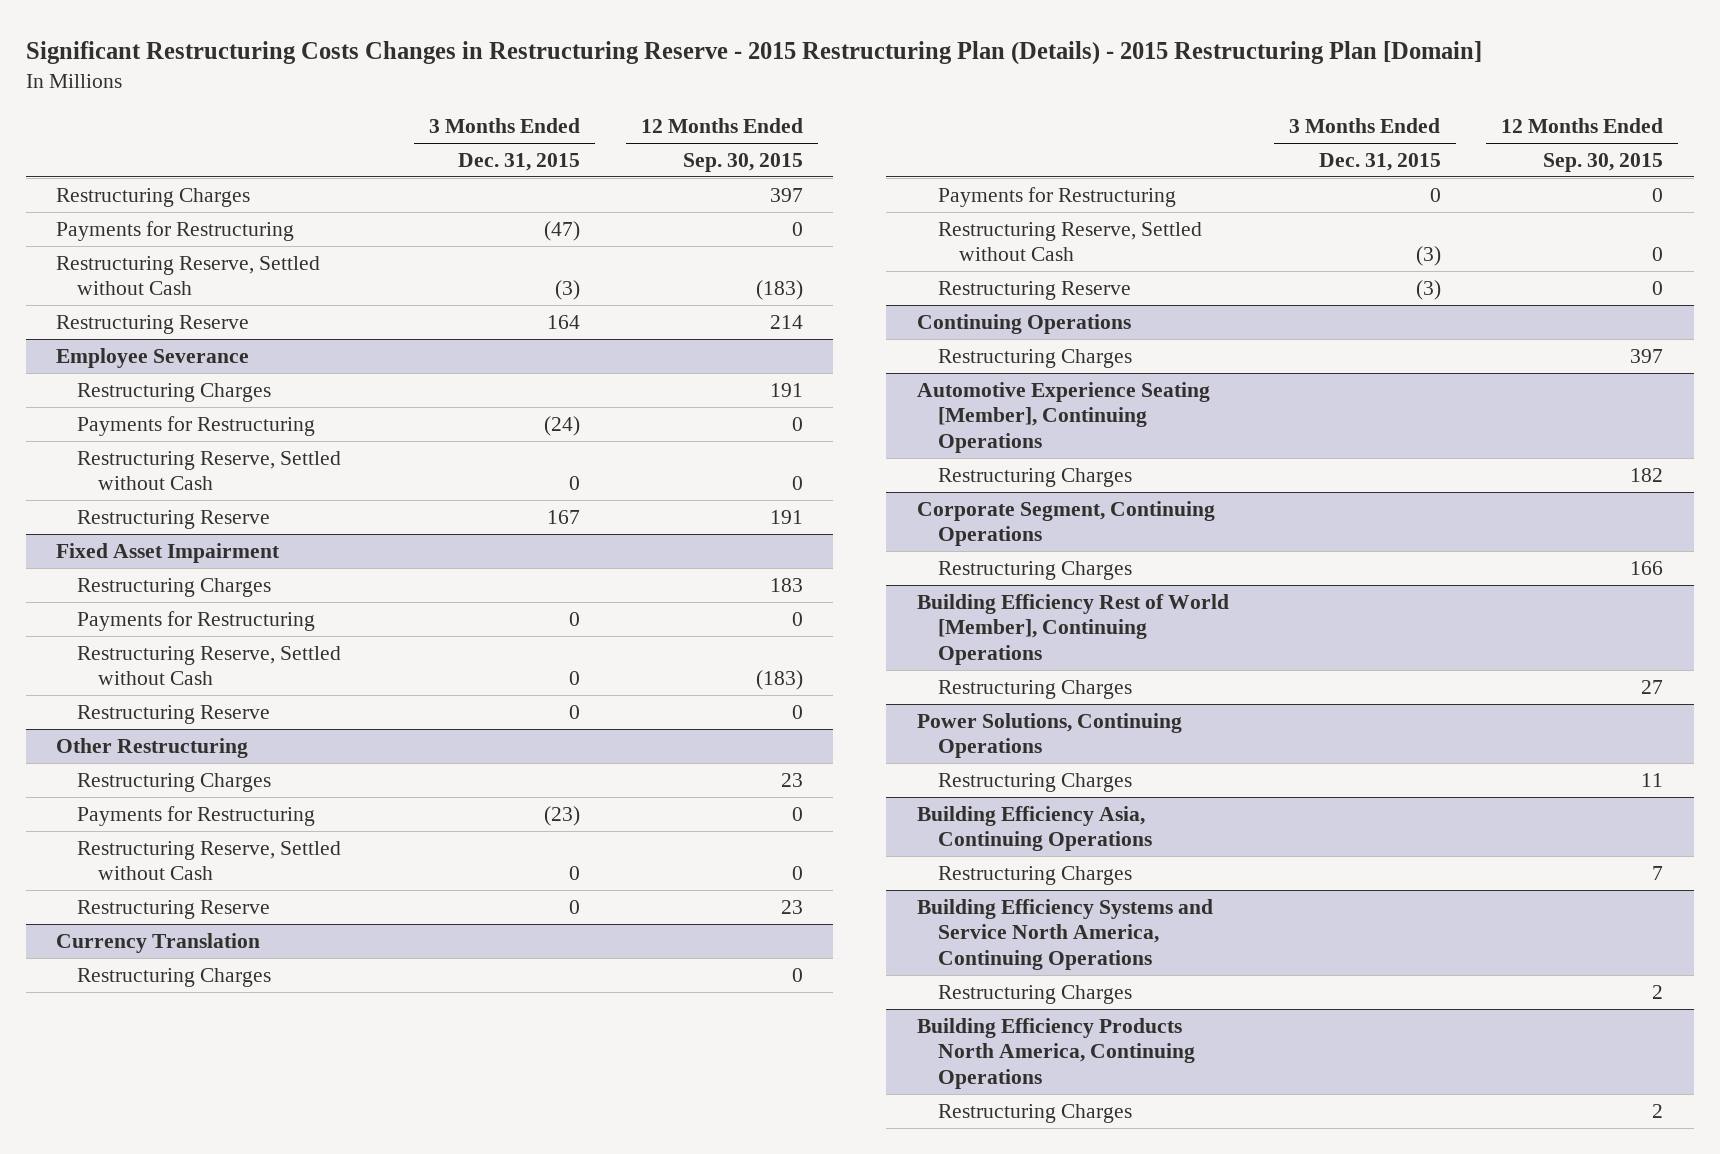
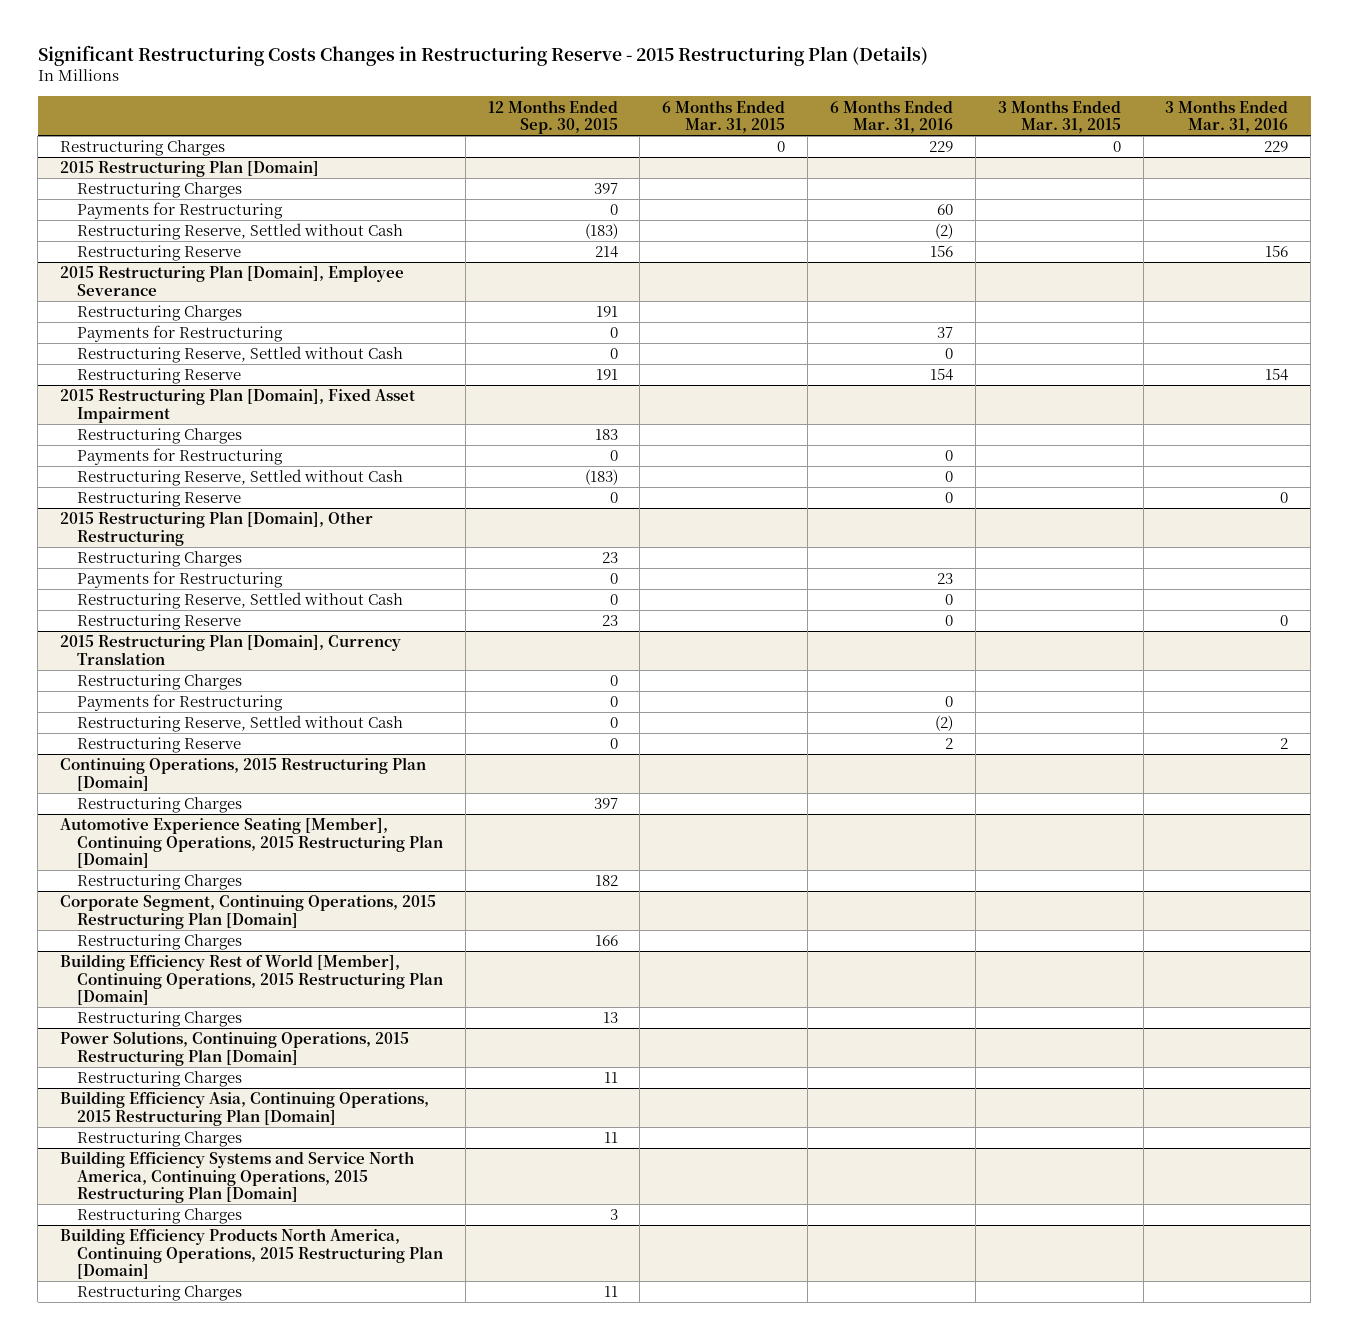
- Significant Restructuring Costs Changes in Restructuring Reserve - 2015 Restructuring Plan (Details) - 2015 Restructuring Plan [Domain]
+ Significant Restructuring Costs Changes in Restructuring Reserve - 2015 Restructuring Plan (Details)
- | 3 Months Ended Dec. 31, 2015 | 12 Months Ended Sep. 30, 2015
+ | 12 Months Ended Sep. 30, 2015 | 6 Months Ended Mar. 31, 2015 | 6 Months Ended Mar. 31, 2016 | 3 Months Ended Mar. 31, 2015 | 3 Months Ended Mar. 31, 2016
+ Restructuring Charges | | 0 | 229 | 0 | 229
+ 2015 Restructuring Plan [Domain]
- Employee Severance
+ 2015 Restructuring Plan [Domain], Employee Severance
- Fixed Asset Impairment
+ 2015 Restructuring Plan [Domain], Fixed Asset Impairment
- Other Restructuring
+ 2015 Restructuring Plan [Domain], Other Restructuring
- Currency Translation
+ 2015 Restructuring Plan [Domain], Currency Translation
- Continuing Operations
+ Continuing Operations, 2015 Restructuring Plan [Domain]
- Automotive Experience Seating [Member], Continuing Operations
+ Automotive Experience Seating [Member], Continuing Operations, 2015 Restructuring Plan [Domain]
- Corporate Segment, Continuing Operations
+ Corporate Segment, Continuing Operations, 2015 Restructuring Plan [Domain]
- Building Efficiency Rest of World [Member], Continuing Operations
- Restructuring Charges | | 27
- Power Solutions, Continuing Operations
+ Building Efficiency Rest of World [Member], Continuing Operations, 2015 Restructuring Plan [Domain]
+ Restructuring Charges | 13 | | | |
+ Power Solutions, Continuing Operations, 2015 Restructuring Plan [Domain]
- Building Efficiency Asia, Continuing Operations
- Restructuring Charges | | 7
- Building Efficiency Systems and Service North America, Continuing Operations
- Restructuring Charges | | 2
- Building Efficiency Products North America, Continuing Operations
- Restructuring Charges | | 2
+ Building Efficiency Asia, Continuing Operations, 2015 Restructuring Plan [Domain]
+ Restructuring Charges | 11 | | | |
+ Building Efficiency Systems and Service North America, Continuing Operations, 2015 Restructuring Plan [Domain]
+ Restructuring Charges | 3 | | | |
+ Building Efficiency Products North America, Continuing Operations, 2015 Restructuring Plan [Domain]
+ Restructuring Charges | 11 | | | |

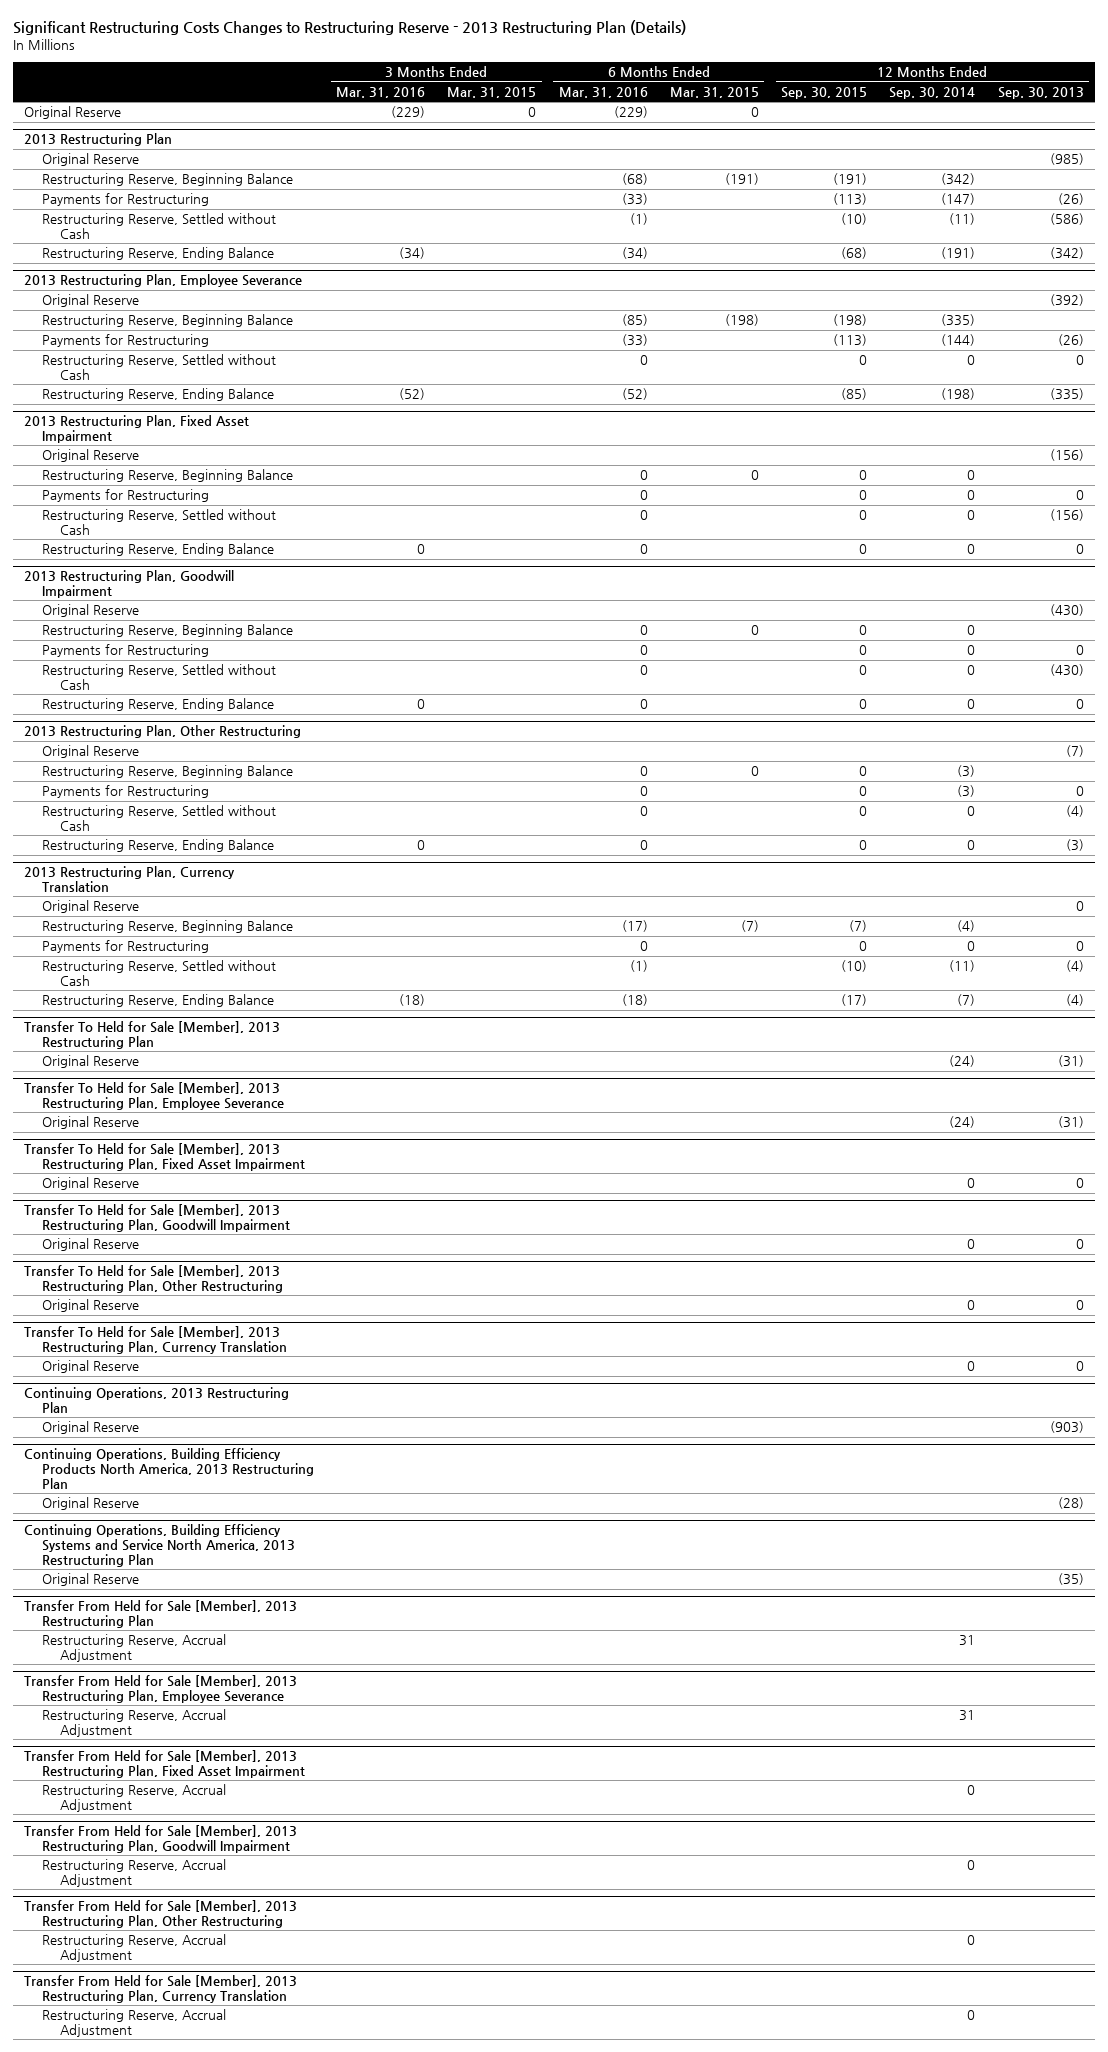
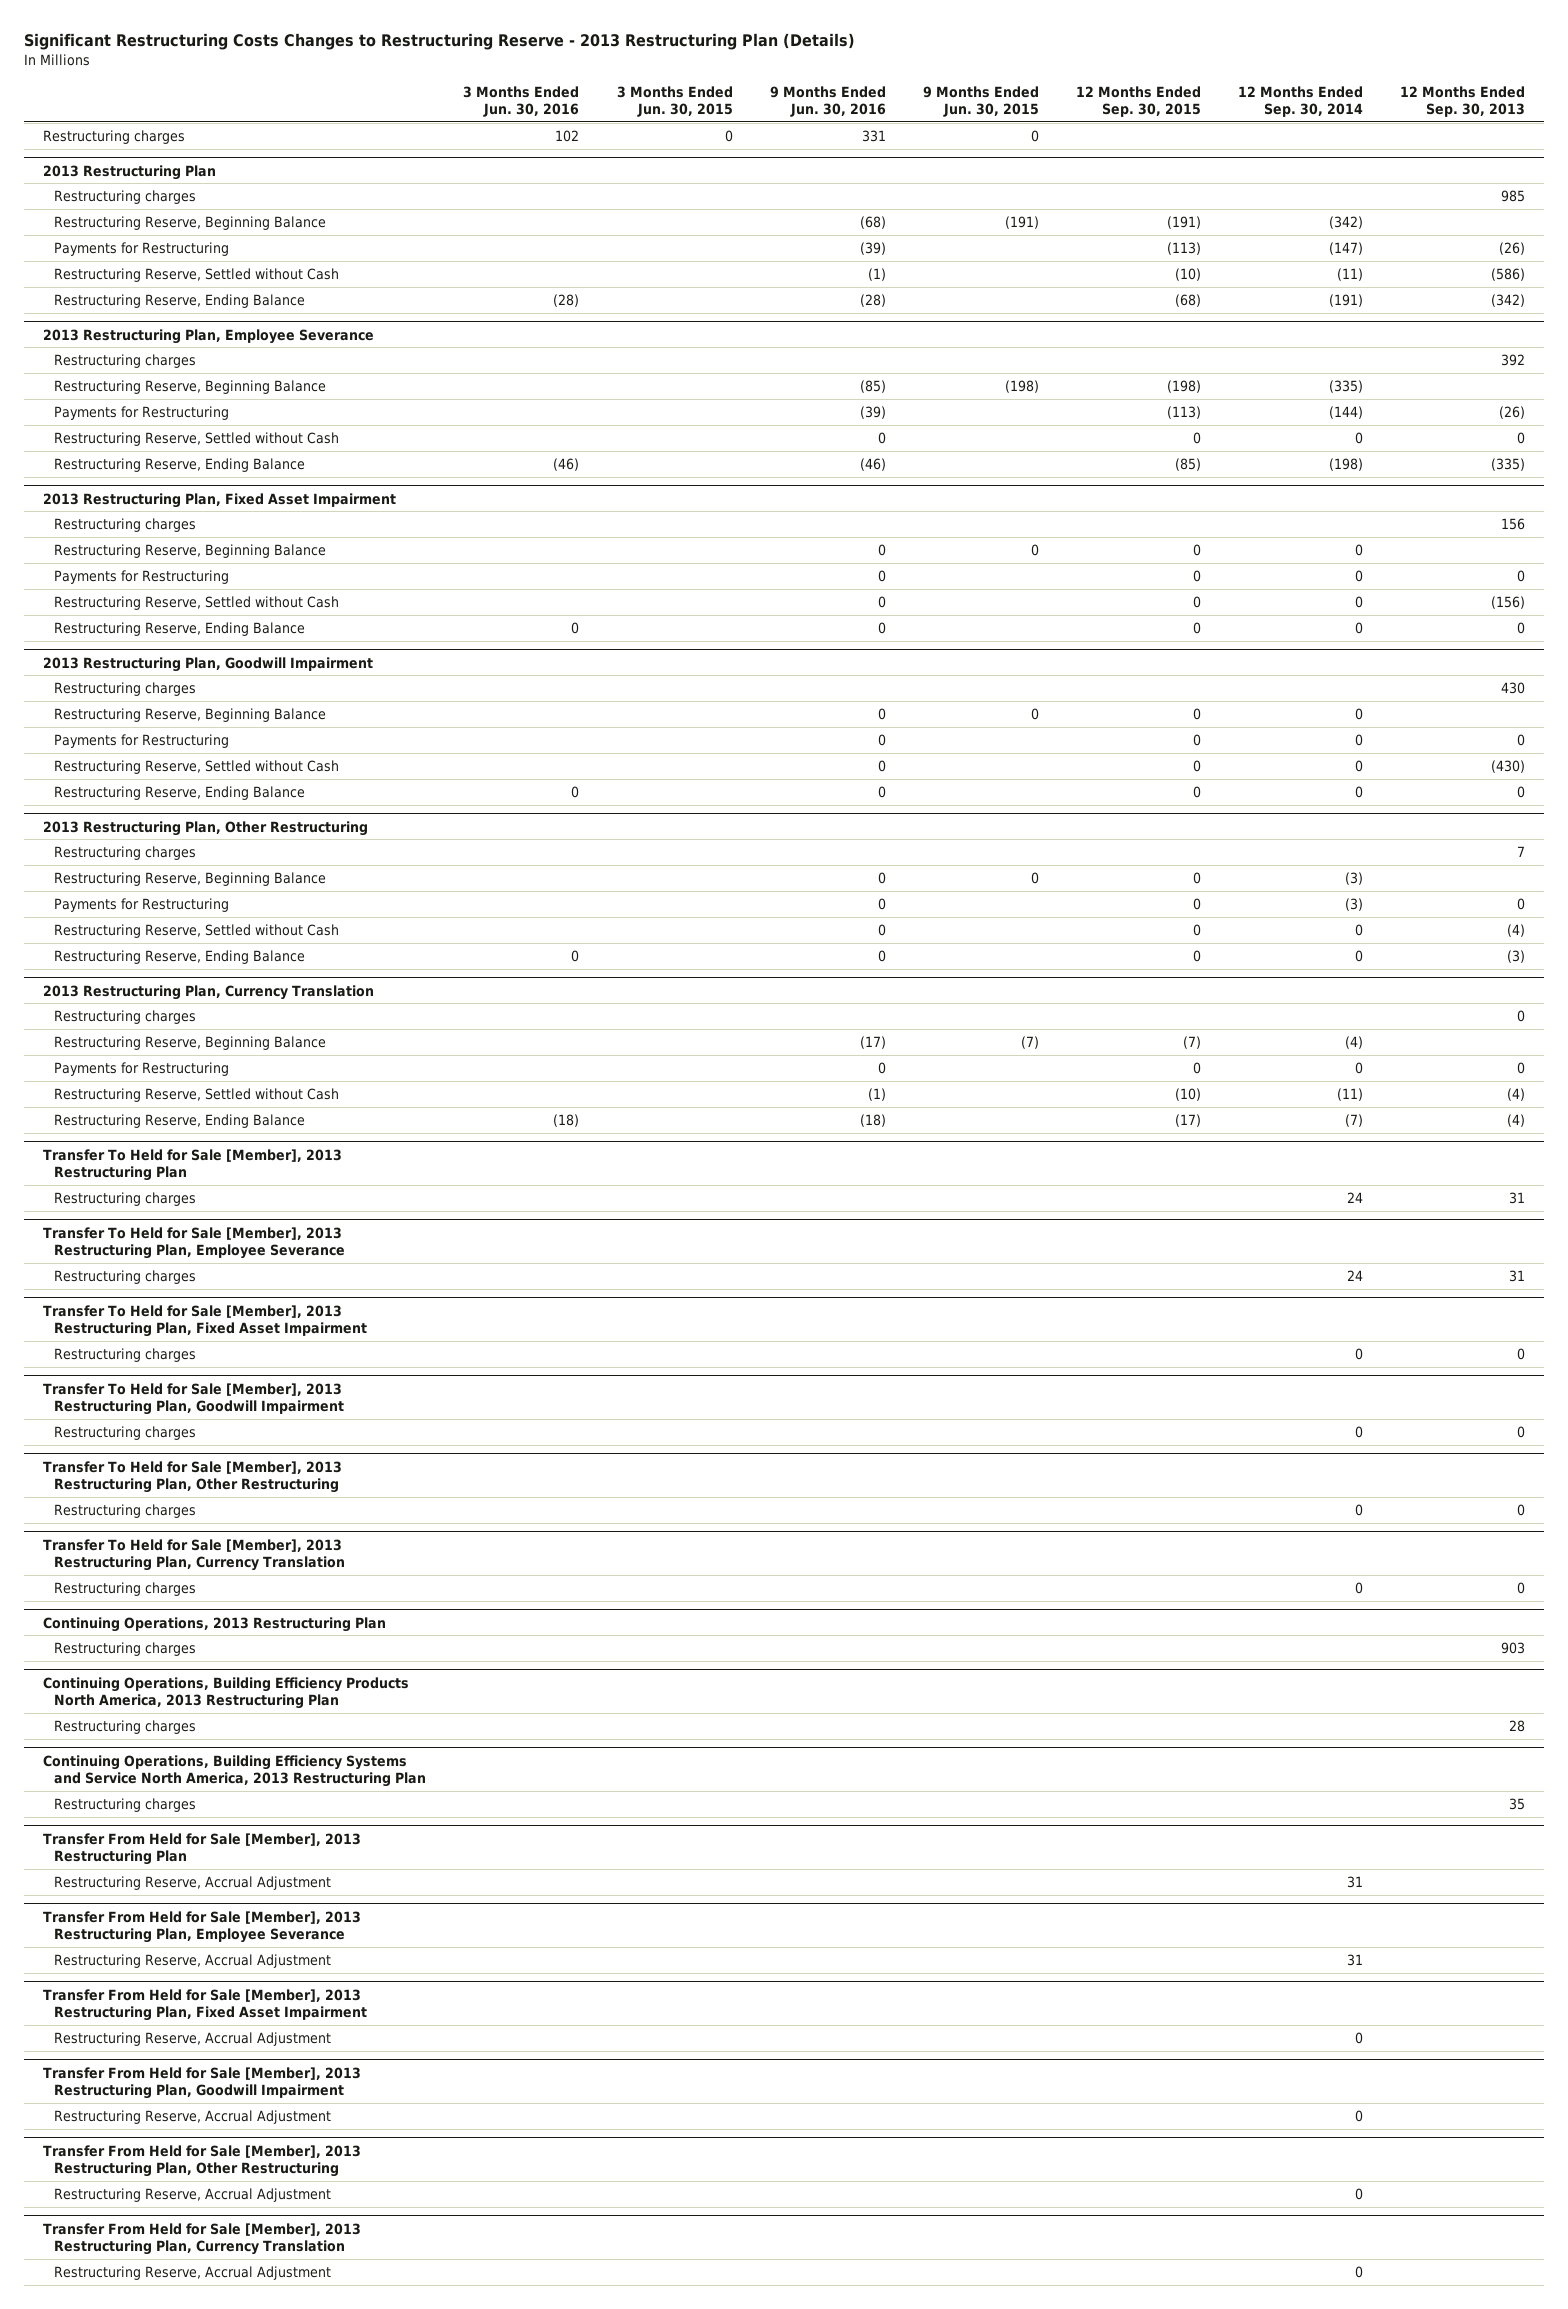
- | 3 Months Ended Mar. 31, 2016 | 3 Months Ended Mar. 31, 2015 | 6 Months Ended Mar. 31, 2016 | 6 Months Ended Mar. 31, 2015 | 12 Months Ended Sep. 30, 2015 | 12 Months Ended Sep. 30, 2014 | 12 Months Ended Sep. 30, 2013
+ | 3 Months Ended Jun. 30, 2016 | 3 Months Ended Jun. 30, 2015 | 9 Months Ended Jun. 30, 2016 | 9 Months Ended Jun. 30, 2015 | 12 Months Ended Sep. 30, 2015 | 12 Months Ended Sep. 30, 2014 | 12 Months Ended Sep. 30, 2013
- Original Reserve | (229) | 0 | (229) | 0 | | |
+ Restructuring charges | 102 | 0 | 331 | 0 | | |
@ 2013 Restructuring Plan
- Original Reserve | | | | | | | (985)
+ Restructuring charges | | | | | | | 985
@ 2013 Restructuring Plan, Employee Severance
- Original Reserve | | | | | | | (392)
+ Restructuring charges | | | | | | | 392
@ 2013 Restructuring Plan, Fixed Asset Impairment
- Original Reserve | | | | | | | (156)
+ Restructuring charges | | | | | | | 156
@ 2013 Restructuring Plan, Goodwill Impairment
- Original Reserve | | | | | | | (430)
+ Restructuring charges | | | | | | | 430
@ 2013 Restructuring Plan, Other Restructuring
- Original Reserve | | | | | | | (7)
+ Restructuring charges | | | | | | | 7
@ 2013 Restructuring Plan, Currency Translation
- Original Reserve | | | | | | | 0
+ Restructuring charges | | | | | | | 0
@ Transfer To Held for Sale [Member], 2013 Restructuring Plan
- Original Reserve | | | | | | (24) | (31)
+ Restructuring charges | | | | | | 24 | 31
@ Transfer To Held for Sale [Member], 2013 Restructuring Plan, Employee Severance
- Original Reserve | | | | | | (24) | (31)
+ Restructuring charges | | | | | | 24 | 31
@ Transfer To Held for Sale [Member], 2013 Restructuring Plan, Fixed Asset Impairment
- Original Reserve | | | | | | 0 | 0
+ Restructuring charges | | | | | | 0 | 0
@ Transfer To Held for Sale [Member], 2013 Restructuring Plan, Goodwill Impairment
- Original Reserve | | | | | | 0 | 0
+ Restructuring charges | | | | | | 0 | 0
@ Transfer To Held for Sale [Member], 2013 Restructuring Plan, Other Restructuring
- Original Reserve | | | | | | 0 | 0
+ Restructuring charges | | | | | | 0 | 0
@ Transfer To Held for Sale [Member], 2013 Restructuring Plan, Currency Translation
- Original Reserve | | | | | | 0 | 0
+ Restructuring charges | | | | | | 0 | 0
@ Continuing Operations, 2013 Restructuring Plan
- Original Reserve | | | | | | | (903)
+ Restructuring charges | | | | | | | 903
@ Continuing Operations, Building Efficiency Products North America, 2013 Restructuring Plan
- Original Reserve | | | | | | | (28)
+ Restructuring charges | | | | | | | 28
@ Continuing Operations, Building Efficiency Systems and Service North America, 2013 Restructuring Plan
- Original Reserve | | | | | | | (35)
+ Restructuring charges | | | | | | | 35

